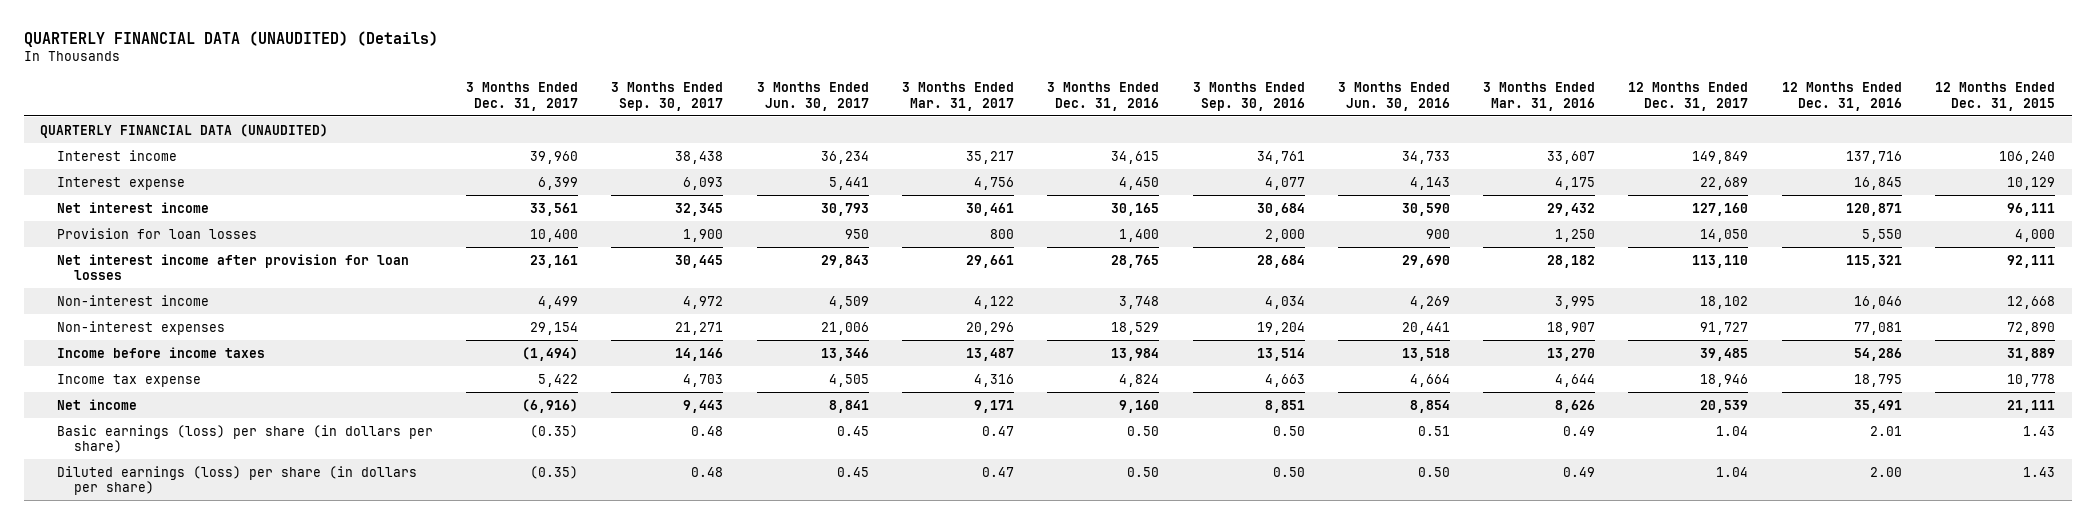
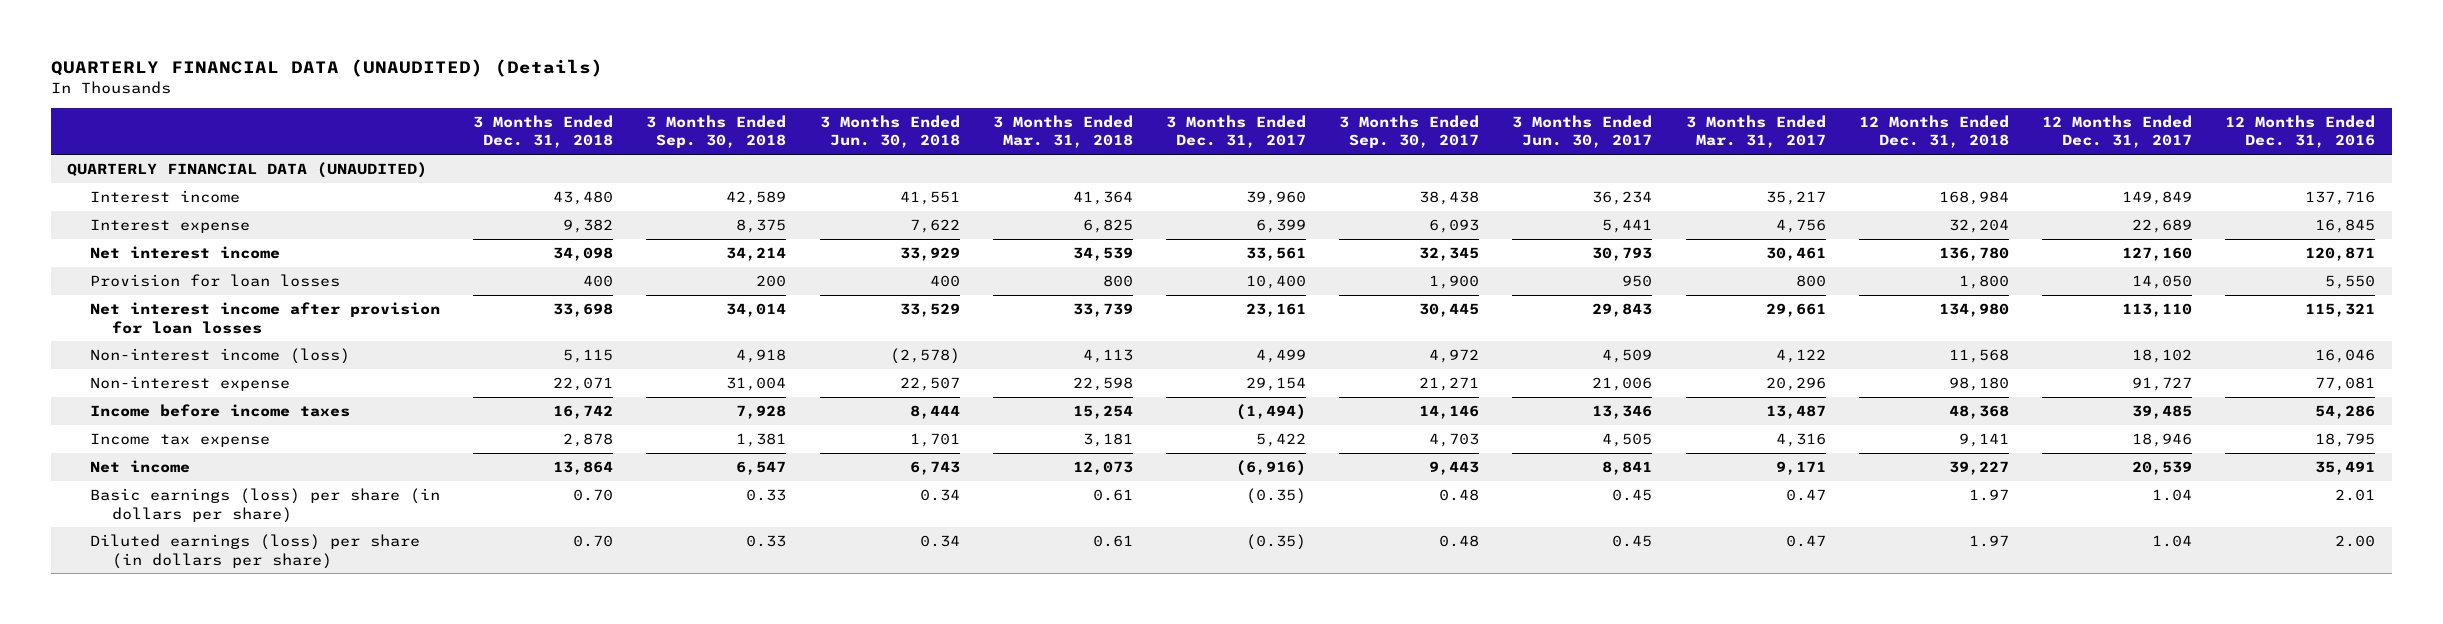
- | 3 Months Ended Dec. 31, 2017 | 3 Months Ended Sep. 30, 2017 | 3 Months Ended Jun. 30, 2017 | 3 Months Ended Mar. 31, 2017 | 3 Months Ended Dec. 31, 2016 | 3 Months Ended Sep. 30, 2016 | 3 Months Ended Jun. 30, 2016 | 3 Months Ended Mar. 31, 2016 | 12 Months Ended Dec. 31, 2017 | 12 Months Ended Dec. 31, 2016 | 12 Months Ended Dec. 31, 2015
+ | 3 Months Ended Dec. 31, 2018 | 3 Months Ended Sep. 30, 2018 | 3 Months Ended Jun. 30, 2018 | 3 Months Ended Mar. 31, 2018 | 3 Months Ended Dec. 31, 2017 | 3 Months Ended Sep. 30, 2017 | 3 Months Ended Jun. 30, 2017 | 3 Months Ended Mar. 31, 2017 | 12 Months Ended Dec. 31, 2018 | 12 Months Ended Dec. 31, 2017 | 12 Months Ended Dec. 31, 2016
- Non-interest income | 4,499 | 4,972 | 4,509 | 4,122 | 3,748 | 4,034 | 4,269 | 3,995 | 18,102 | 16,046 | 12,668
- Non-interest expenses | 29,154 | 21,271 | 21,006 | 20,296 | 18,529 | 19,204 | 20,441 | 18,907 | 91,727 | 77,081 | 72,890
+ Non-interest income (loss) | 5,115 | 4,918 | (2,578) | 4,113 | 4,499 | 4,972 | 4,509 | 4,122 | 11,568 | 18,102 | 16,046
+ Non-interest expense | 22,071 | 31,004 | 22,507 | 22,598 | 29,154 | 21,271 | 21,006 | 20,296 | 98,180 | 91,727 | 77,081

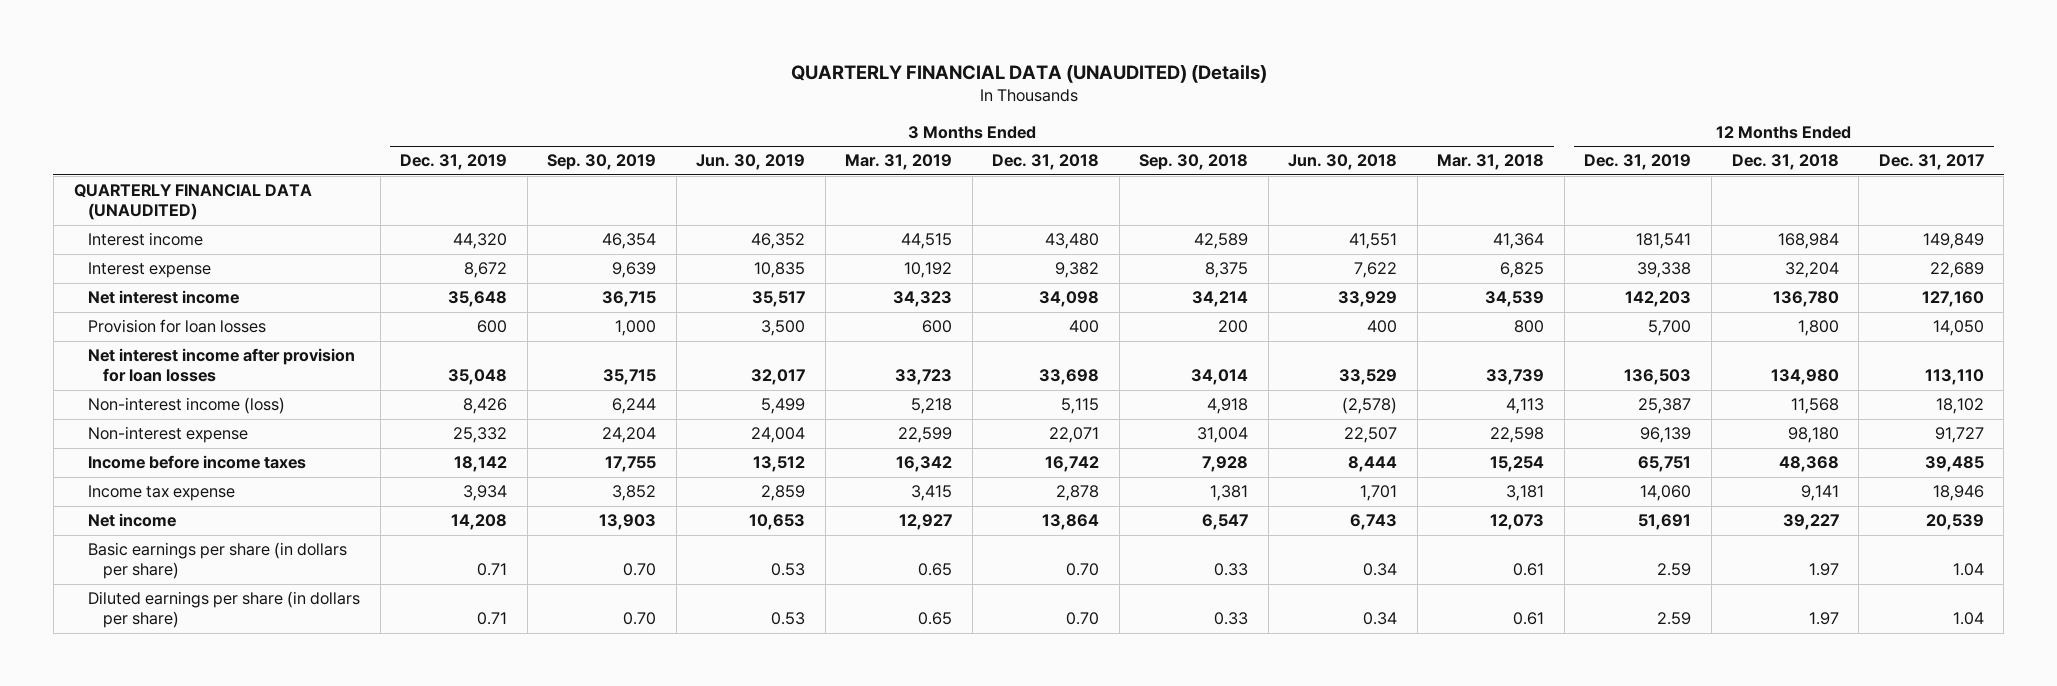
- | 3 Months Ended Dec. 31, 2018 | 3 Months Ended Sep. 30, 2018 | 3 Months Ended Jun. 30, 2018 | 3 Months Ended Mar. 31, 2018 | 3 Months Ended Dec. 31, 2017 | 3 Months Ended Sep. 30, 2017 | 3 Months Ended Jun. 30, 2017 | 3 Months Ended Mar. 31, 2017 | 12 Months Ended Dec. 31, 2018 | 12 Months Ended Dec. 31, 2017 | 12 Months Ended Dec. 31, 2016
+ | 3 Months Ended Dec. 31, 2019 | 3 Months Ended Sep. 30, 2019 | 3 Months Ended Jun. 30, 2019 | 3 Months Ended Mar. 31, 2019 | 3 Months Ended Dec. 31, 2018 | 3 Months Ended Sep. 30, 2018 | 3 Months Ended Jun. 30, 2018 | 3 Months Ended Mar. 31, 2018 | 12 Months Ended Dec. 31, 2019 | 12 Months Ended Dec. 31, 2018 | 12 Months Ended Dec. 31, 2017
- Basic earnings (loss) per share (in dollars per share) | 0.70 | 0.33 | 0.34 | 0.61 | (0.35) | 0.48 | 0.45 | 0.47 | 1.97 | 1.04 | 2.01
- Diluted earnings (loss) per share (in dollars per share) | 0.70 | 0.33 | 0.34 | 0.61 | (0.35) | 0.48 | 0.45 | 0.47 | 1.97 | 1.04 | 2.00
+ Basic earnings per share (in dollars per share) | 0.71 | 0.70 | 0.53 | 0.65 | 0.70 | 0.33 | 0.34 | 0.61 | 2.59 | 1.97 | 1.04
+ Diluted earnings per share (in dollars per share) | 0.71 | 0.70 | 0.53 | 0.65 | 0.70 | 0.33 | 0.34 | 0.61 | 2.59 | 1.97 | 1.04

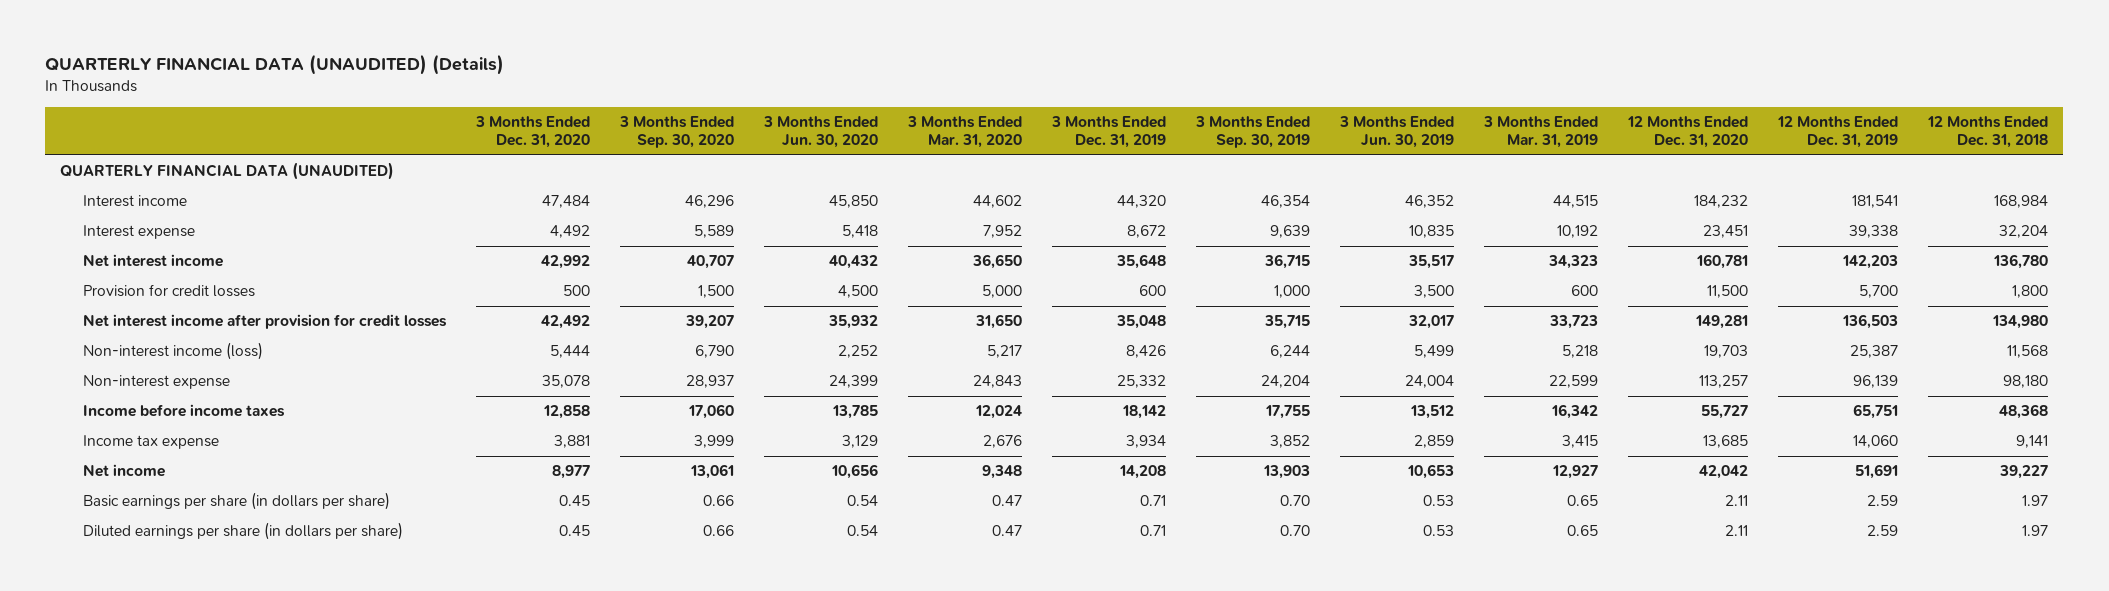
- | 3 Months Ended Dec. 31, 2019 | 3 Months Ended Sep. 30, 2019 | 3 Months Ended Jun. 30, 2019 | 3 Months Ended Mar. 31, 2019 | 3 Months Ended Dec. 31, 2018 | 3 Months Ended Sep. 30, 2018 | 3 Months Ended Jun. 30, 2018 | 3 Months Ended Mar. 31, 2018 | 12 Months Ended Dec. 31, 2019 | 12 Months Ended Dec. 31, 2018 | 12 Months Ended Dec. 31, 2017
+ | 3 Months Ended Dec. 31, 2020 | 3 Months Ended Sep. 30, 2020 | 3 Months Ended Jun. 30, 2020 | 3 Months Ended Mar. 31, 2020 | 3 Months Ended Dec. 31, 2019 | 3 Months Ended Sep. 30, 2019 | 3 Months Ended Jun. 30, 2019 | 3 Months Ended Mar. 31, 2019 | 12 Months Ended Dec. 31, 2020 | 12 Months Ended Dec. 31, 2019 | 12 Months Ended Dec. 31, 2018
- Provision for loan losses | 600 | 1,000 | 3,500 | 600 | 400 | 200 | 400 | 800 | 5,700 | 1,800 | 14,050
- Net interest income after provision for loan losses | 35,048 | 35,715 | 32,017 | 33,723 | 33,698 | 34,014 | 33,529 | 33,739 | 136,503 | 134,980 | 113,110
+ Provision for credit losses | 500 | 1,500 | 4,500 | 5,000 | 600 | 1,000 | 3,500 | 600 | 11,500 | 5,700 | 1,800
+ Net interest income after provision for credit losses | 42,492 | 39,207 | 35,932 | 31,650 | 35,048 | 35,715 | 32,017 | 33,723 | 149,281 | 136,503 | 134,980

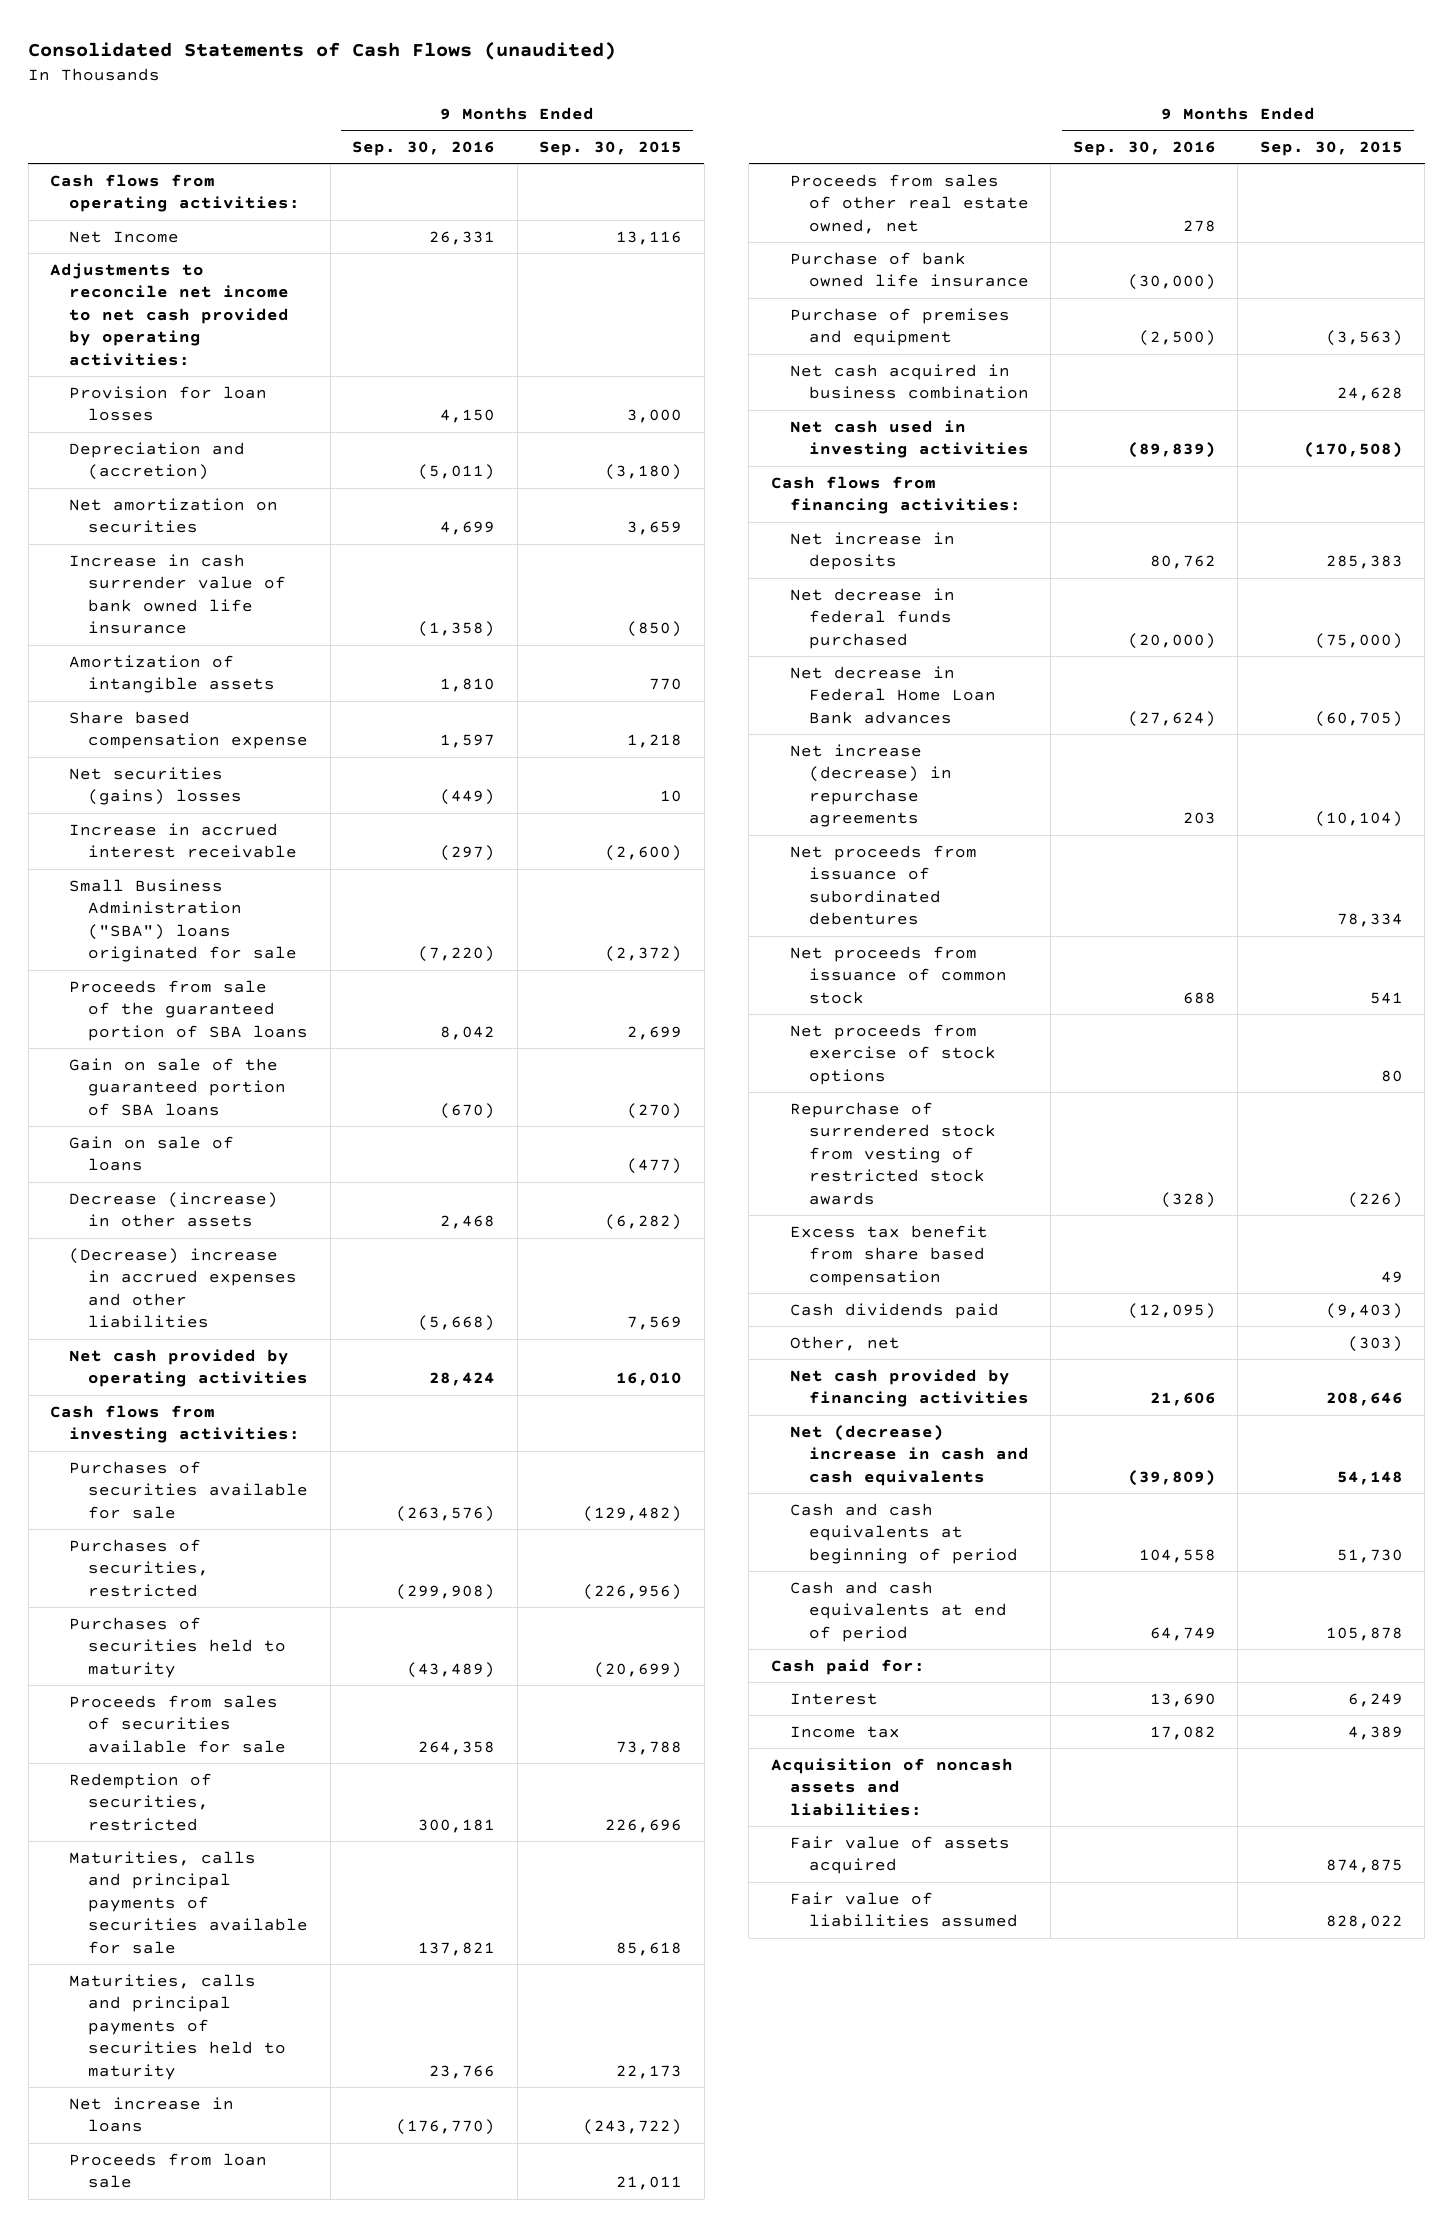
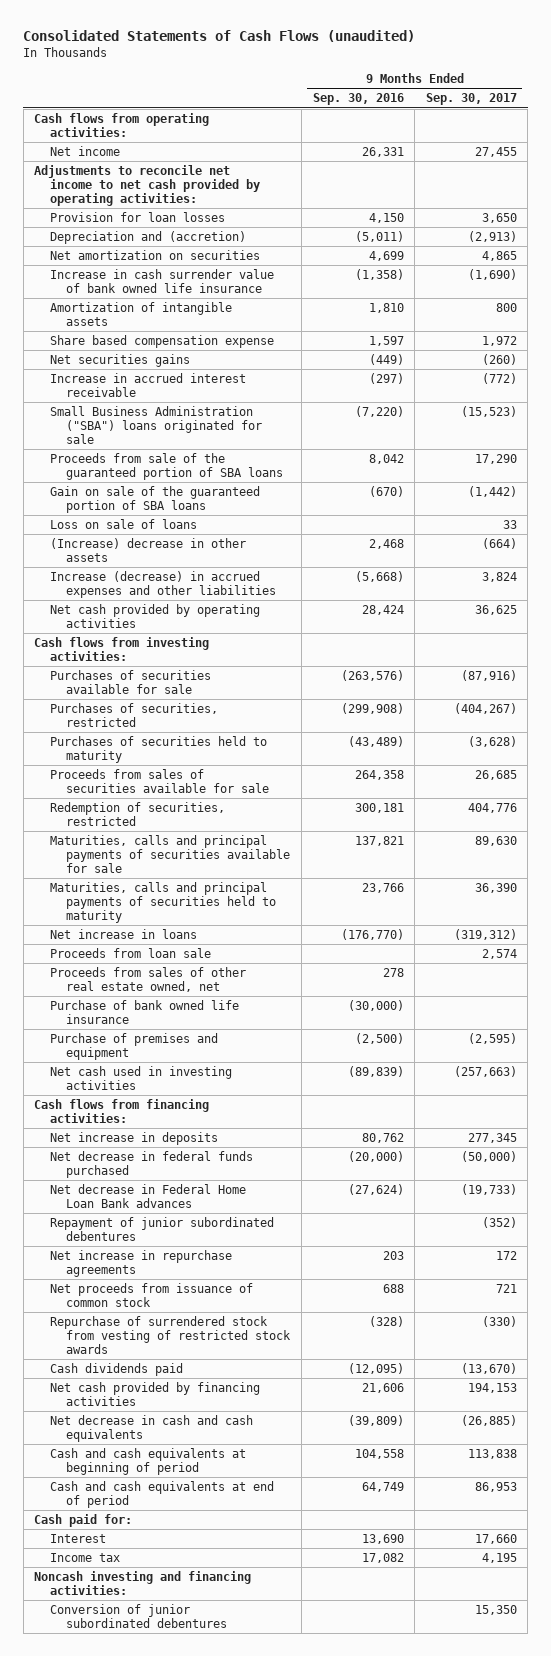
- | 9 Months Ended Sep. 30, 2016 | 9 Months Ended Sep. 30, 2015
+ | 9 Months Ended Sep. 30, 2016 | 9 Months Ended Sep. 30, 2017
- Net Income | 26,331 | 13,116
+ Net income | 26,331 | 27,455
- Net securities (gains) losses | (449) | 10
+ Net securities gains | (449) | (260)
- Gain on sale of loans | | (477)
- Decrease (increase) in other assets | 2,468 | (6,282)
- (Decrease) increase in accrued expenses and other liabilities | (5,668) | 7,569
+ Loss on sale of loans | | 33
+ (Increase) decrease in other assets | 2,468 | (664)
+ Increase (decrease) in accrued expenses and other liabilities | (5,668) | 3,824
- Net cash acquired in business combination | | 24,628
- Net increase (decrease) in repurchase agreements | 203 | (10,104)
- Net proceeds from issuance of subordinated debentures | | 78,334
+ Repayment of junior subordinated debentures | | (352)
+ Net increase in repurchase agreements | 203 | 172
- Net proceeds from exercise of stock options | | 80
- Excess tax benefit from share based compensation | | 49
- Other, net | | (303)
- Net (decrease) increase in cash and cash equivalents | (39,809) | 54,148
+ Net decrease in cash and cash equivalents | (39,809) | (26,885)
- Acquisition of noncash assets and liabilities:
- Fair value of assets acquired | | 874,875
- Fair value of liabilities assumed | | 828,022
+ Noncash investing and financing activities:
+ Conversion of junior subordinated debentures | | 15,350

